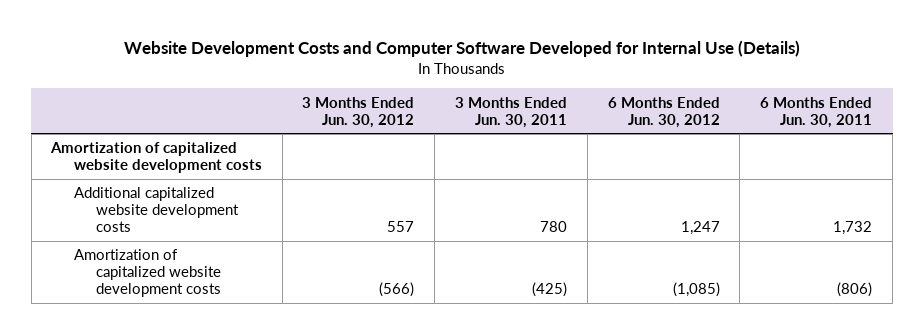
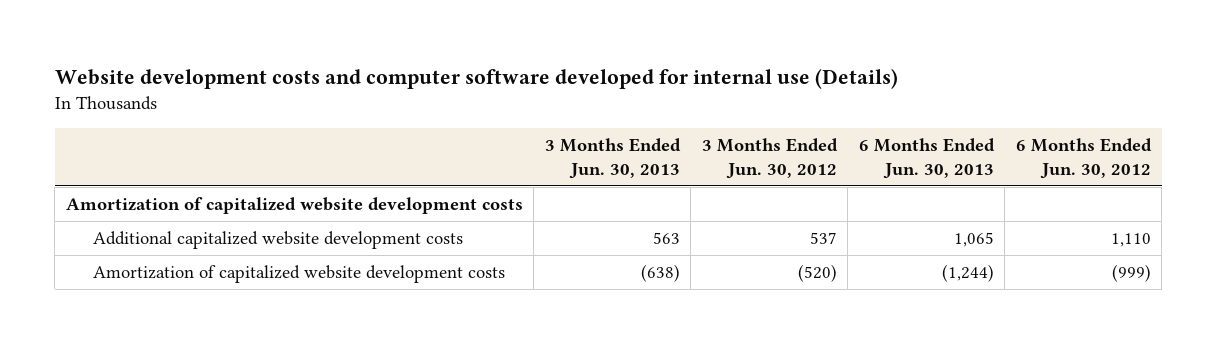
- Website Development Costs and Computer Software Developed for Internal Use (Details)
+ Website development costs and computer software developed for internal use (Details)
- | 3 Months Ended Jun. 30, 2012 | 3 Months Ended Jun. 30, 2011 | 6 Months Ended Jun. 30, 2012 | 6 Months Ended Jun. 30, 2011
+ | 3 Months Ended Jun. 30, 2013 | 3 Months Ended Jun. 30, 2012 | 6 Months Ended Jun. 30, 2013 | 6 Months Ended Jun. 30, 2012
- Additional capitalized website development costs | 557 | 780 | 1,247 | 1,732
- Amortization of capitalized website development costs | (566) | (425) | (1,085) | (806)
+ Additional capitalized website development costs | 563 | 537 | 1,065 | 1,110
+ Amortization of capitalized website development costs | (638) | (520) | (1,244) | (999)

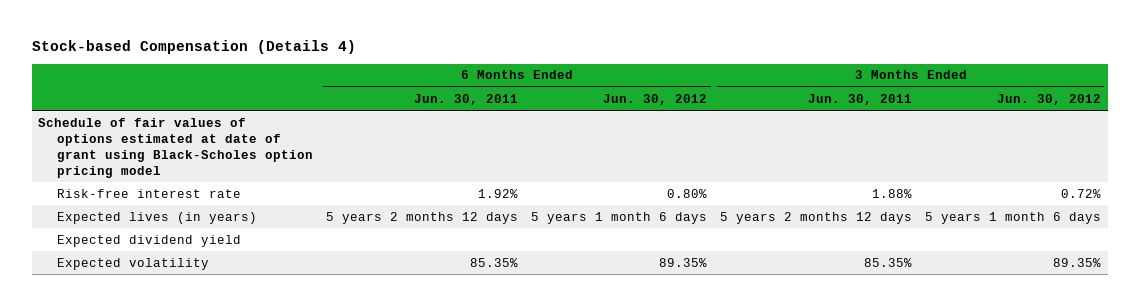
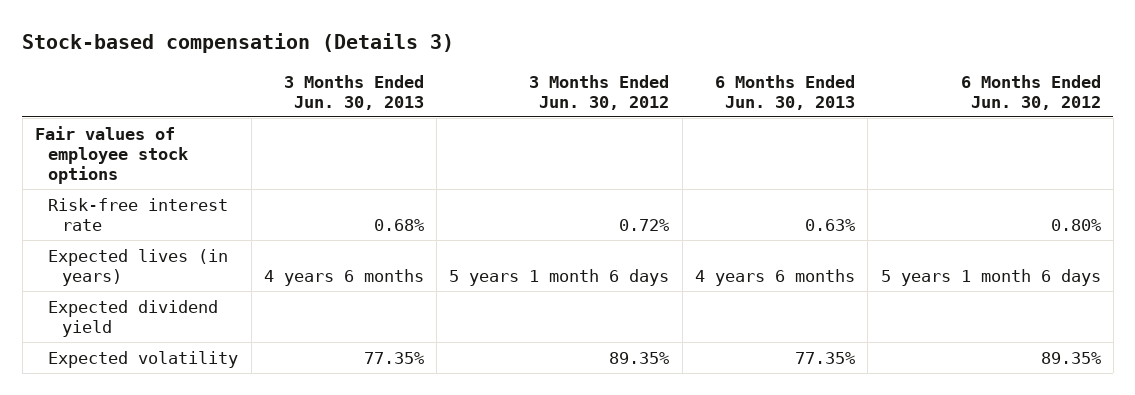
- Stock-based Compensation (Details 4)
+ Stock-based compensation (Details 3)
- | 6 Months Ended Jun. 30, 2011 | 6 Months Ended Jun. 30, 2012 | 3 Months Ended Jun. 30, 2011 | 3 Months Ended Jun. 30, 2012
+ | 3 Months Ended Jun. 30, 2013 | 3 Months Ended Jun. 30, 2012 | 6 Months Ended Jun. 30, 2013 | 6 Months Ended Jun. 30, 2012
- Schedule of fair values of options estimated at date of grant using Black-Scholes option pricing model
+ Fair values of employee stock options

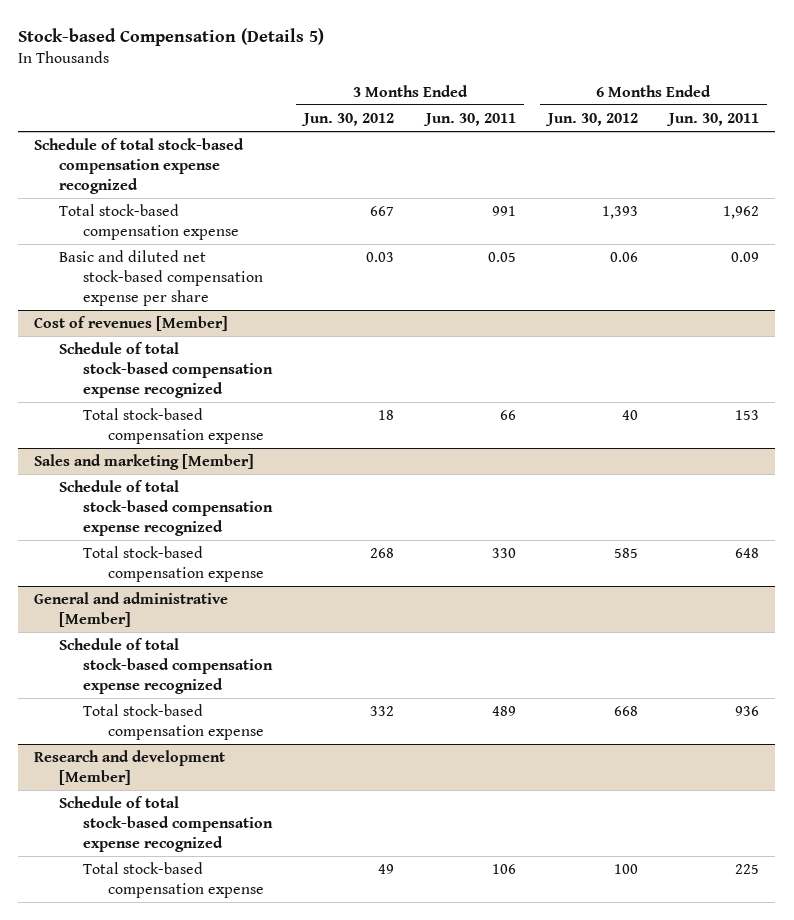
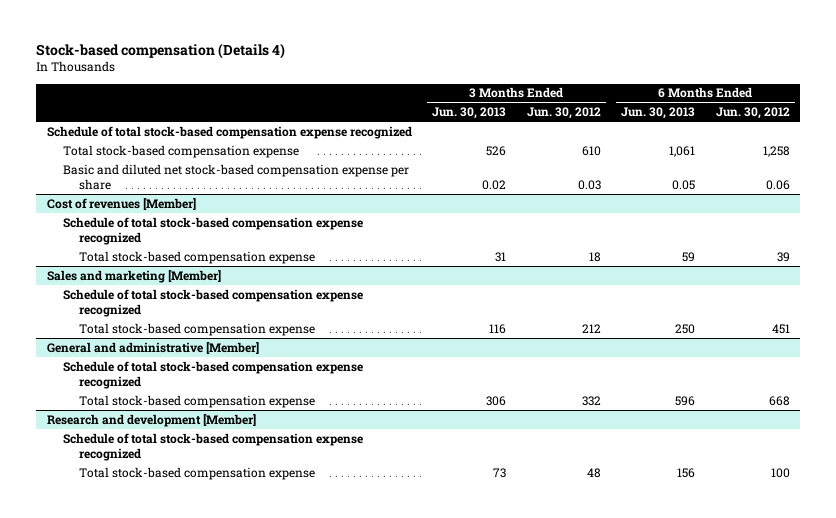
- Stock-based Compensation (Details 5)
+ Stock-based compensation (Details 4)
- | 3 Months Ended Jun. 30, 2012 | 3 Months Ended Jun. 30, 2011 | 6 Months Ended Jun. 30, 2012 | 6 Months Ended Jun. 30, 2011
+ | 3 Months Ended Jun. 30, 2013 | 3 Months Ended Jun. 30, 2012 | 6 Months Ended Jun. 30, 2013 | 6 Months Ended Jun. 30, 2012
- Total stock-based compensation expense | 667 | 991 | 1,393 | 1,962
+ Total stock-based compensation expense | 526 | 610 | 1,061 | 1,258
@ Cost of revenues [Member]
- Total stock-based compensation expense | 18 | 66 | 40 | 153
+ Total stock-based compensation expense | 31 | 18 | 59 | 39
@ Sales and marketing [Member]
- Total stock-based compensation expense | 268 | 330 | 585 | 648
+ Total stock-based compensation expense | 116 | 212 | 250 | 451
@ Research and development [Member]
- Total stock-based compensation expense | 49 | 106 | 100 | 225
+ Total stock-based compensation expense | 73 | 48 | 156 | 100

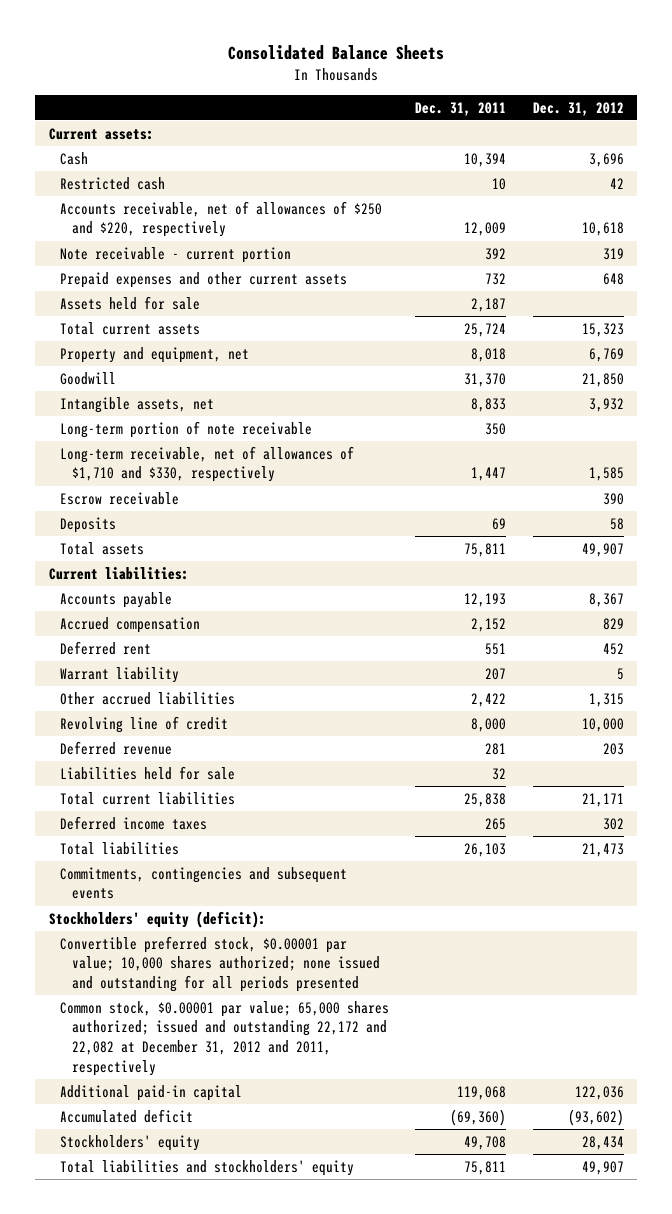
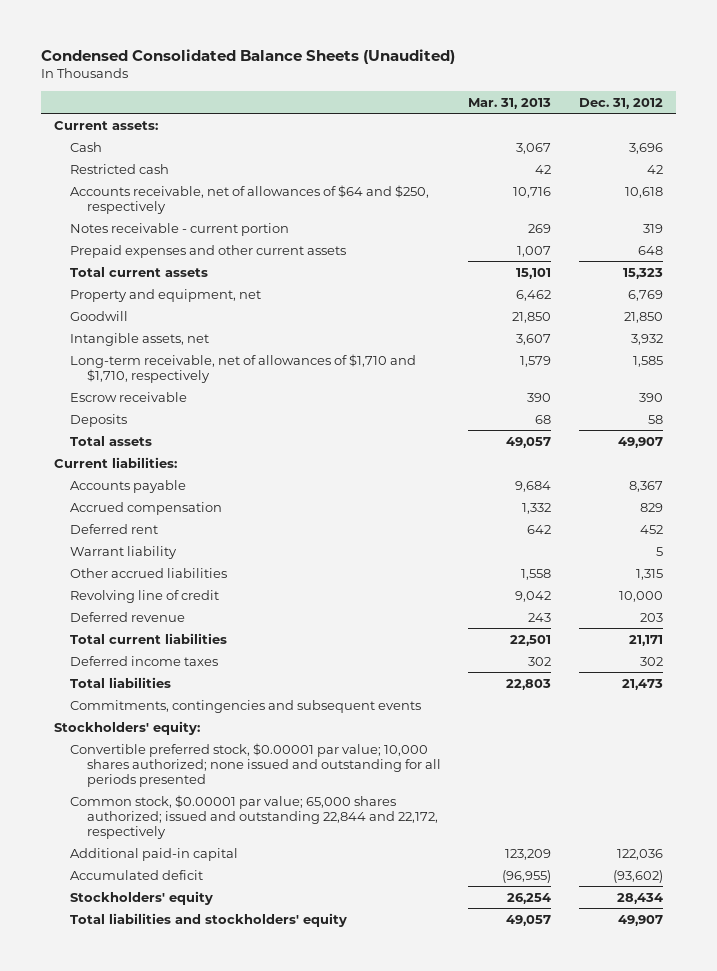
- Consolidated Balance Sheets
+ Condensed Consolidated Balance Sheets (Unaudited)
- | Dec. 31, 2011 | Dec. 31, 2012
+ | Mar. 31, 2013 | Dec. 31, 2012
- Accounts receivable, net of allowances of $250 and $220, respectively | 12,009 | 10,618
- Note receivable - current portion | 392 | 319
+ Accounts receivable, net of allowances of $64 and $250, respectively | 10,716 | 10,618
+ Notes receivable - current portion | 269 | 319
- Assets held for sale | 2,187 |
- Long-term portion of note receivable | 350 |
- Long-term receivable, net of allowances of $1,710 and $330, respectively | 1,447 | 1,585
+ Long-term receivable, net of allowances of $1,710 and $1,710, respectively | 1,579 | 1,585
- Liabilities held for sale | 32 |
- Stockholders' equity (deficit):
+ Stockholders' equity:
- Common stock, $0.00001 par value; 65,000 shares authorized; issued and outstanding 22,172 and 22,082 at December 31, 2012 and 2011, respectively
+ Common stock, $0.00001 par value; 65,000 shares authorized; issued and outstanding 22,844 and 22,172, respectively

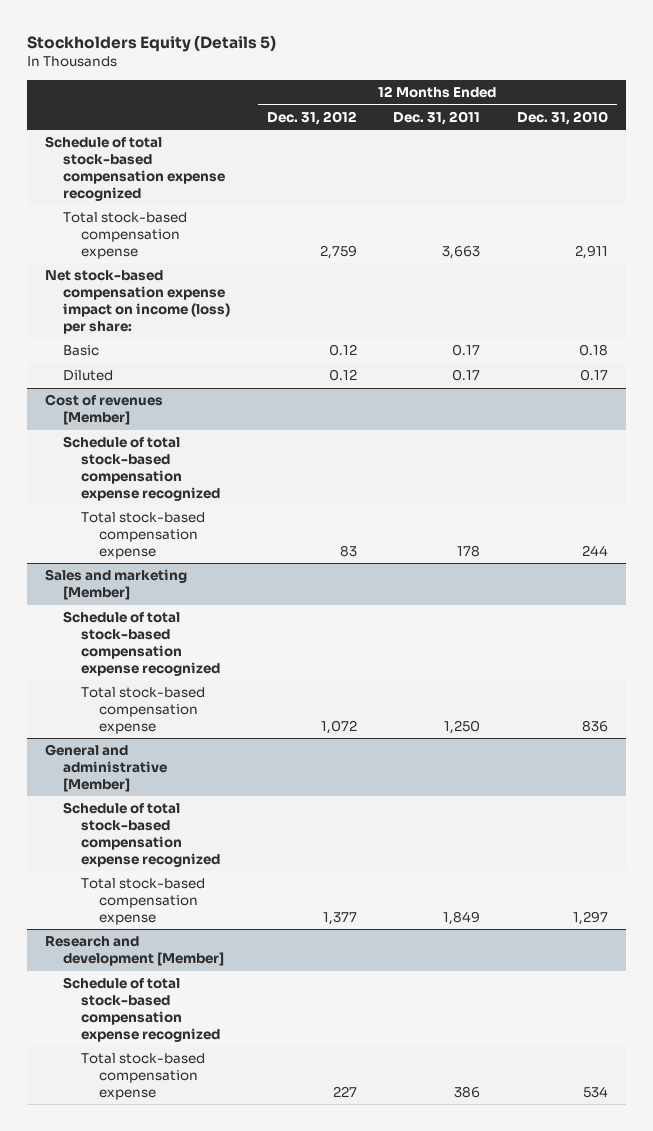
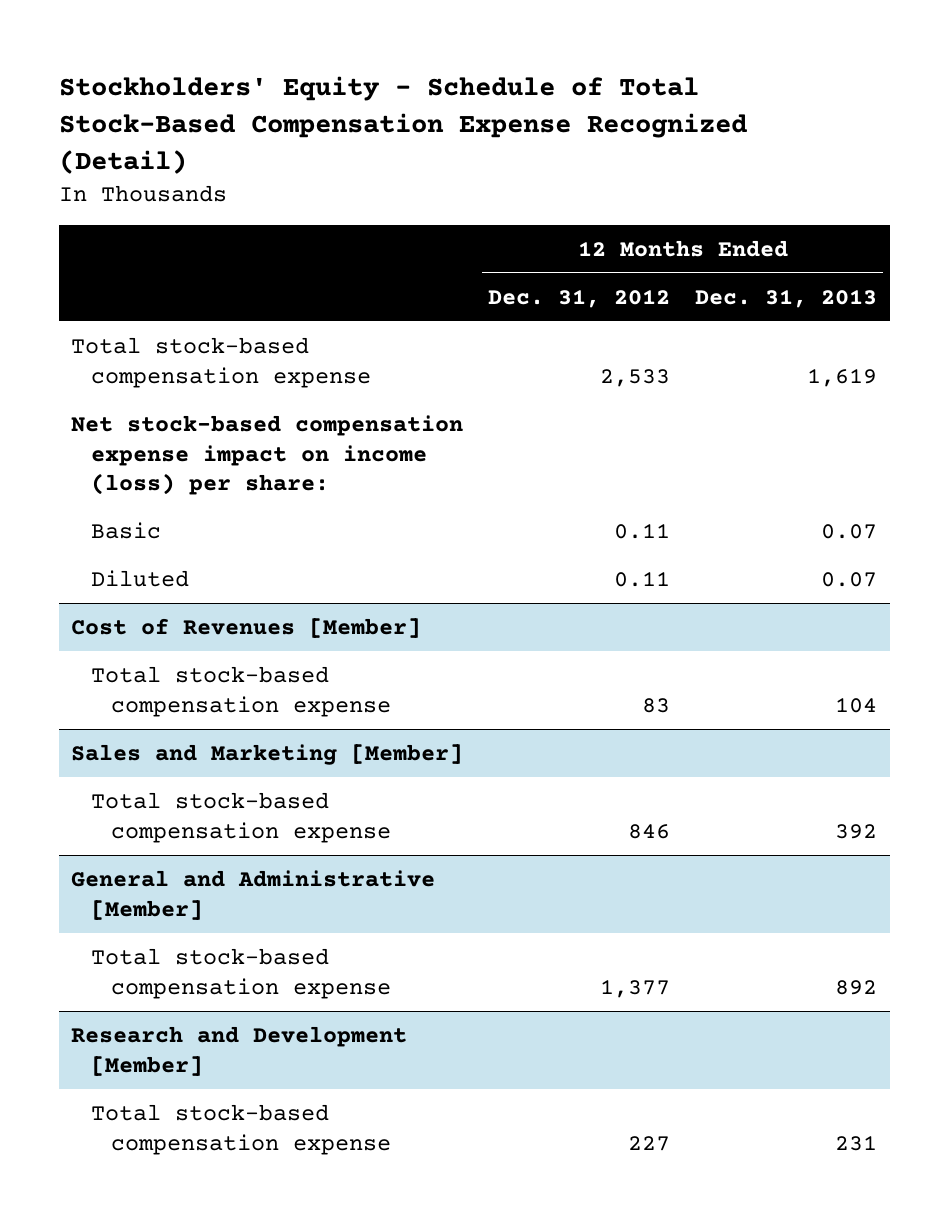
- Stockholders Equity (Details 5)
+ Stockholders' Equity - Schedule of Total Stock-Based Compensation Expense Recognized (Detail)
- | 12 Months Ended Dec. 31, 2012 | 12 Months Ended Dec. 31, 2011 | 12 Months Ended Dec. 31, 2010
+ | 12 Months Ended Dec. 31, 2012 | 12 Months Ended Dec. 31, 2013
- Schedule of total stock-based compensation expense recognized
- Total stock-based compensation expense | 2,759 | 3,663 | 2,911
+ Total stock-based compensation expense | 2,533 | 1,619
- Basic | 0.12 | 0.17 | 0.18
- Diluted | 0.12 | 0.17 | 0.17
- Cost of revenues [Member]
- Schedule of total stock-based compensation expense recognized
+ Basic | 0.11 | 0.07
+ Diluted | 0.11 | 0.07
+ Cost of Revenues [Member]
- Sales and marketing [Member]
- Schedule of total stock-based compensation expense recognized
- Total stock-based compensation expense | 1,072 | 1,250 | 836
- General and administrative [Member]
- Schedule of total stock-based compensation expense recognized
+ Sales and Marketing [Member]
+ Total stock-based compensation expense | 846 | 392
+ General and Administrative [Member]
- Research and development [Member]
- Schedule of total stock-based compensation expense recognized
+ Research and Development [Member]

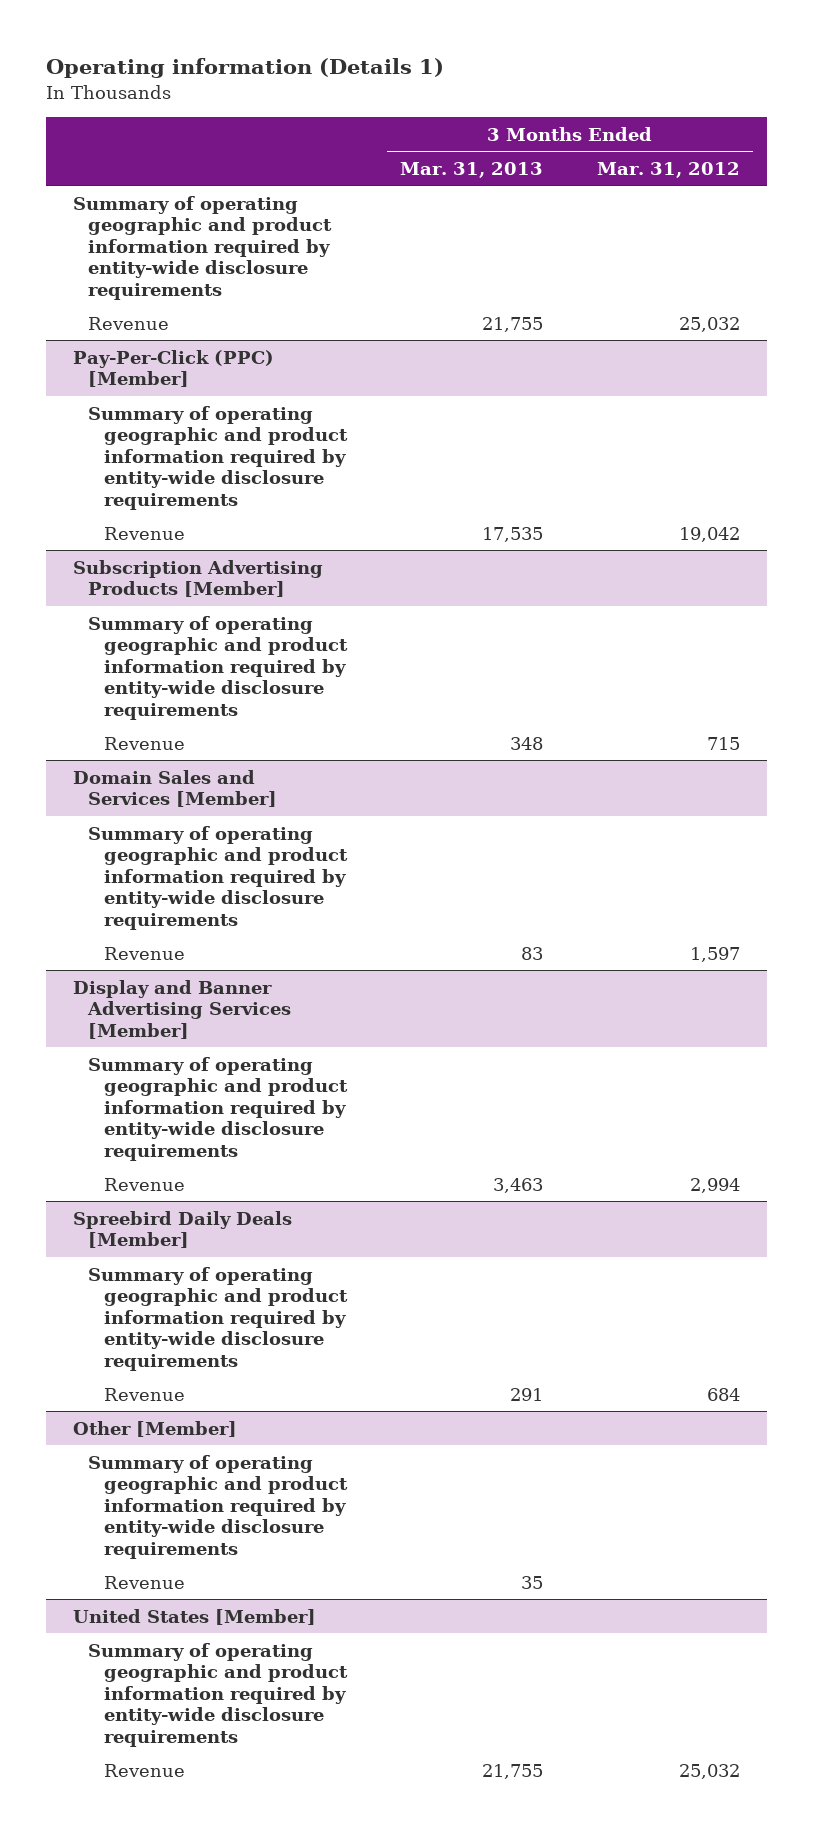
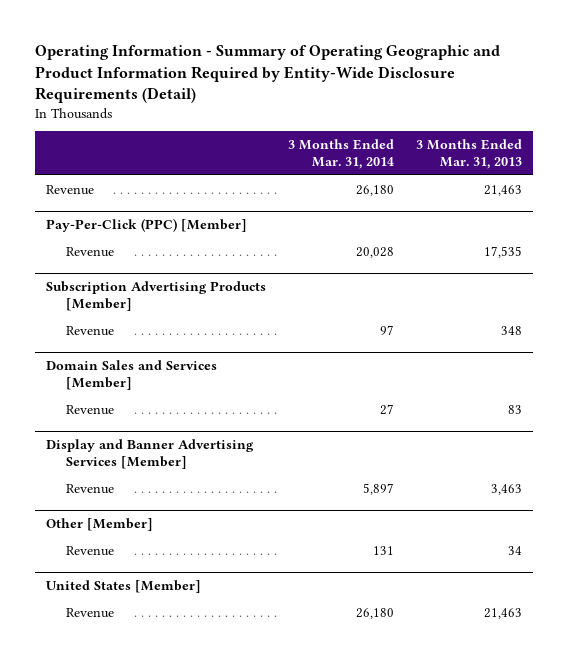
- Operating information (Details 1)
+ Operating Information - Summary of Operating Geographic and Product Information Required by Entity-Wide Disclosure Requirements (Detail)
- | 3 Months Ended Mar. 31, 2013 | 3 Months Ended Mar. 31, 2012
+ | 3 Months Ended Mar. 31, 2014 | 3 Months Ended Mar. 31, 2013
- Summary of operating geographic and product information required by entity-wide disclosure requirements
- Revenue | 21,755 | 25,032
+ Revenue | 26,180 | 21,463
@ Pay-Per-Click (PPC) [Member]
- Summary of operating geographic and product information required by entity-wide disclosure requirements
@ Subscription Advertising Products [Member]
- Summary of operating geographic and product information required by entity-wide disclosure requirements
@ Domain Sales and Services [Member]
- Summary of operating geographic and product information required by entity-wide disclosure requirements
@ Display and Banner Advertising Services [Member]
- Summary of operating geographic and product information required by entity-wide disclosure requirements
- Spreebird Daily Deals [Member]
- Summary of operating geographic and product information required by entity-wide disclosure requirements
- Revenue | 291 | 684
@ Other [Member]
- Summary of operating geographic and product information required by entity-wide disclosure requirements
- Revenue | 35 |
+ Revenue | 131 | 34
@ United States [Member]
- Summary of operating geographic and product information required by entity-wide disclosure requirements
- Revenue | 21,755 | 25,032
+ Revenue | 26,180 | 21,463

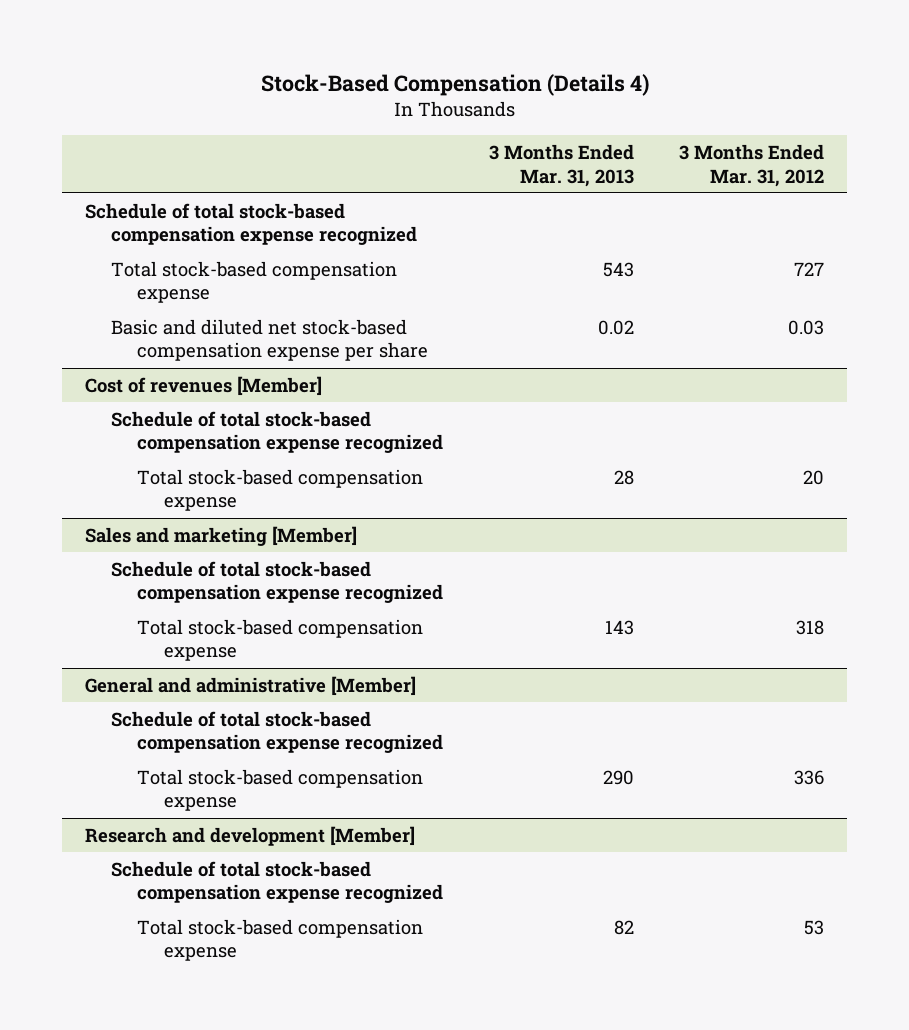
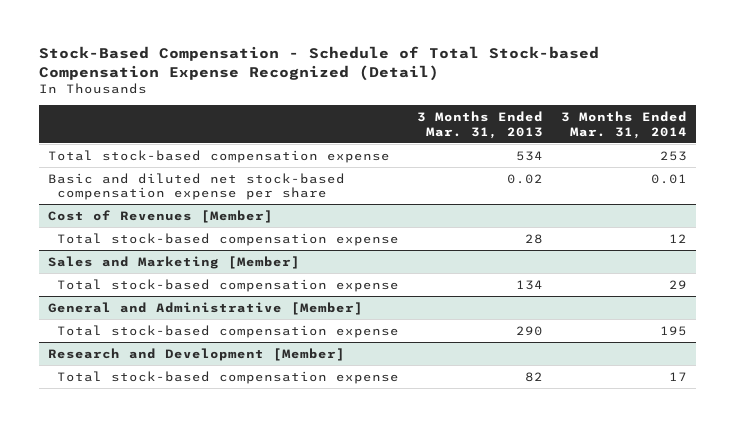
- Stock-Based Compensation (Details 4)
+ Stock-Based Compensation - Schedule of Total Stock-based Compensation Expense Recognized (Detail)
- | 3 Months Ended Mar. 31, 2013 | 3 Months Ended Mar. 31, 2012
+ | 3 Months Ended Mar. 31, 2013 | 3 Months Ended Mar. 31, 2014
- Schedule of total stock-based compensation expense recognized
- Total stock-based compensation expense | 543 | 727
+ Total stock-based compensation expense | 534 | 253
- Cost of revenues [Member]
- Schedule of total stock-based compensation expense recognized
+ Cost of Revenues [Member]
- Sales and marketing [Member]
- Schedule of total stock-based compensation expense recognized
- Total stock-based compensation expense | 143 | 318
- General and administrative [Member]
- Schedule of total stock-based compensation expense recognized
+ Sales and Marketing [Member]
+ Total stock-based compensation expense | 134 | 29
+ General and Administrative [Member]
- Research and development [Member]
- Schedule of total stock-based compensation expense recognized
+ Research and Development [Member]

